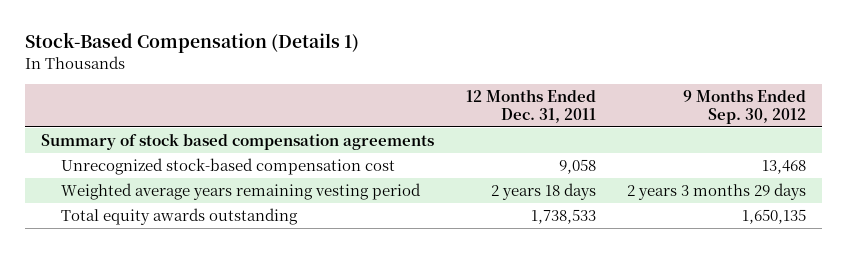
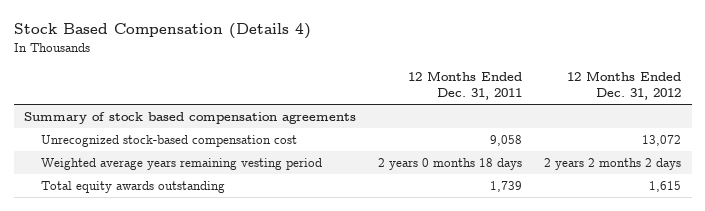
- Stock-Based Compensation (Details 1)
+ Stock Based Compensation (Details 4)
- | 12 Months Ended Dec. 31, 2011 | 9 Months Ended Sep. 30, 2012
+ | 12 Months Ended Dec. 31, 2011 | 12 Months Ended Dec. 31, 2012
- Weighted average years remaining vesting period | 2 years 18 days | 2 years 3 months 29 days
- Total equity awards outstanding | 1,738,533 | 1,650,135
+ Weighted average years remaining vesting period | 2 years 0 months 18 days | 2 years 2 months 2 days
+ Total equity awards outstanding | 1,739 | 1,615

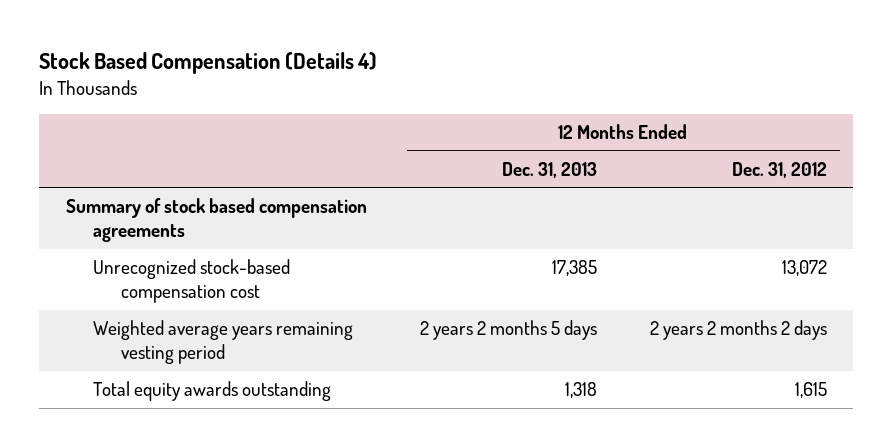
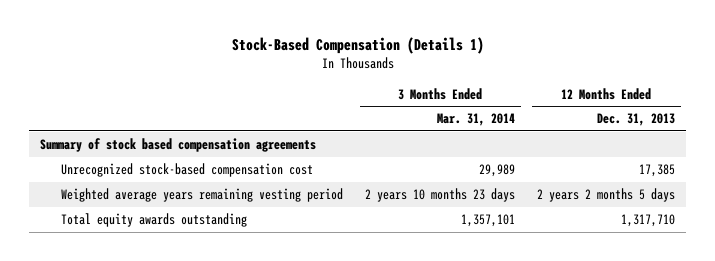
- Stock Based Compensation (Details 4)
+ Stock-Based Compensation (Details 1)
- | 12 Months Ended Dec. 31, 2013 | 12 Months Ended Dec. 31, 2012
+ | 3 Months Ended Mar. 31, 2014 | 12 Months Ended Dec. 31, 2013
- Total equity awards outstanding | 1,318 | 1,615
+ Total equity awards outstanding | 1,357,101 | 1,317,710

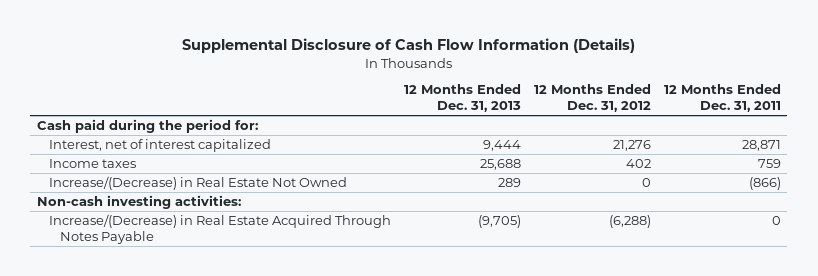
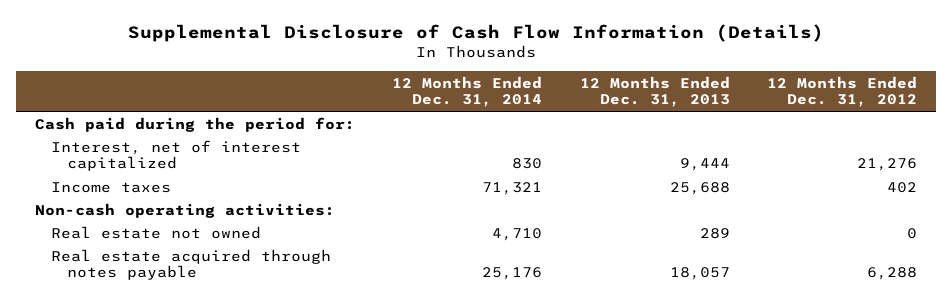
- | 12 Months Ended Dec. 31, 2013 | 12 Months Ended Dec. 31, 2012 | 12 Months Ended Dec. 31, 2011
+ | 12 Months Ended Dec. 31, 2014 | 12 Months Ended Dec. 31, 2013 | 12 Months Ended Dec. 31, 2012
- Increase/(Decrease) in Real Estate Not Owned | 289 | 0 | (866)
- Non-cash investing activities:
- Increase/(Decrease) in Real Estate Acquired Through Notes Payable | (9,705) | (6,288) | 0
+ Non-cash operating activities:
+ Real estate not owned | 4,710 | 289 | 0
+ Real estate acquired through notes payable | 25,176 | 18,057 | 6,288

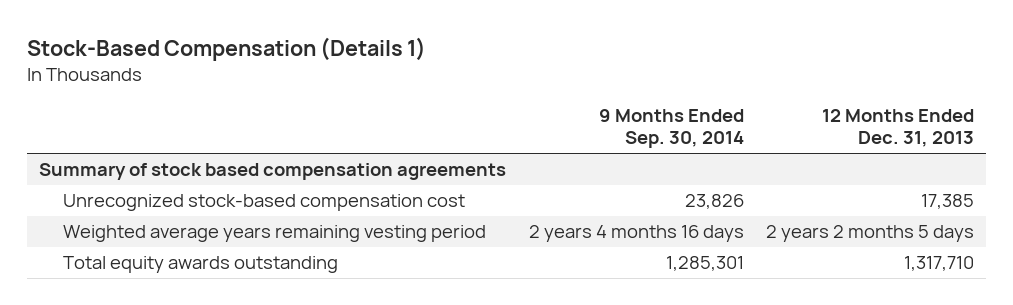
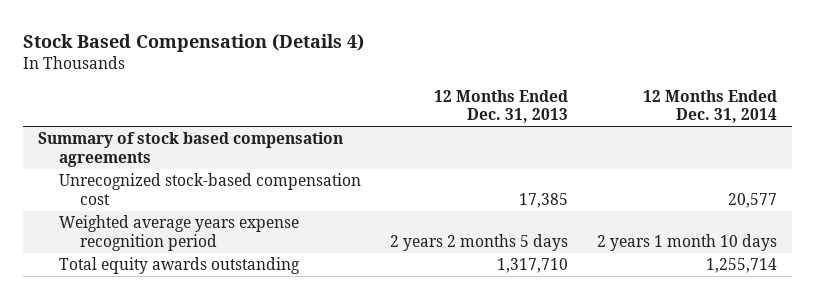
- Stock-Based Compensation (Details 1)
+ Stock Based Compensation (Details 4)
- | 9 Months Ended Sep. 30, 2014 | 12 Months Ended Dec. 31, 2013
+ | 12 Months Ended Dec. 31, 2013 | 12 Months Ended Dec. 31, 2014
- Weighted average years remaining vesting period | 2 years 4 months 16 days | 2 years 2 months 5 days
+ Weighted average years expense recognition period | 2 years 2 months 5 days | 2 years 1 month 10 days

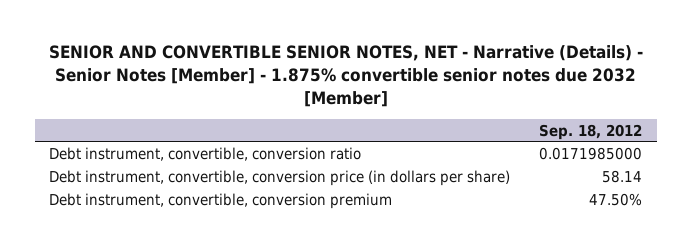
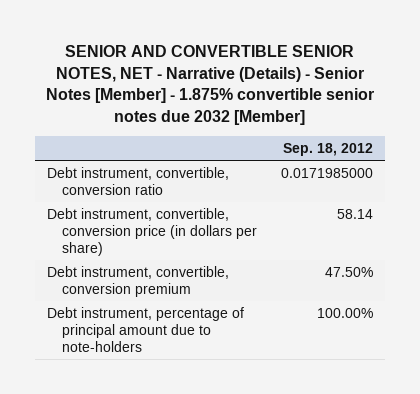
+ Debt instrument, percentage of principal amount due to note-holders | 100.00%

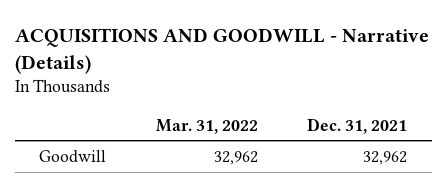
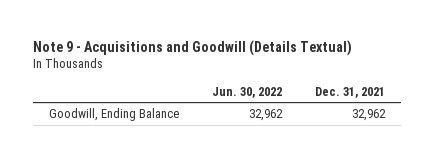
- ACQUISITIONS AND GOODWILL - Narrative (Details)
+ Note 9 - Acquisitions and Goodwill (Details Textual)
- | Mar. 31, 2022 | Dec. 31, 2021
+ | Jun. 30, 2022 | Dec. 31, 2021
- Goodwill | 32,962 | 32,962
+ Goodwill, Ending Balance | 32,962 | 32,962

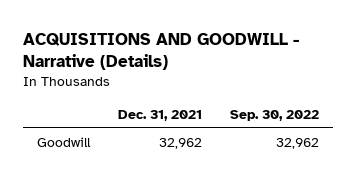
- Note 9 - Acquisitions and Goodwill (Details Textual)
+ ACQUISITIONS AND GOODWILL - Narrative (Details)
- | Jun. 30, 2022 | Dec. 31, 2021
+ | Dec. 31, 2021 | Sep. 30, 2022
- Goodwill, Ending Balance | 32,962 | 32,962
+ Goodwill | 32,962 | 32,962

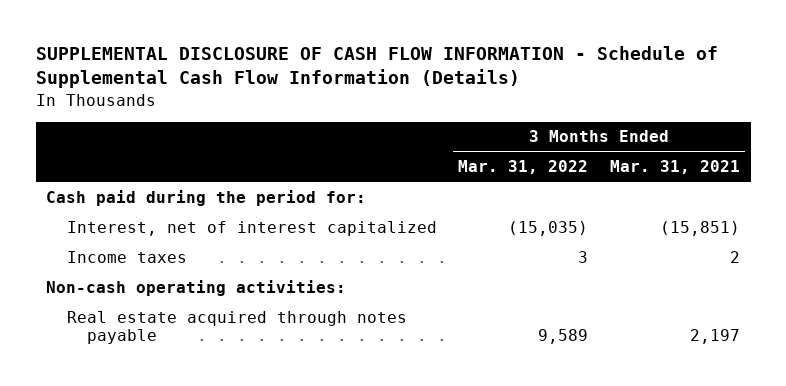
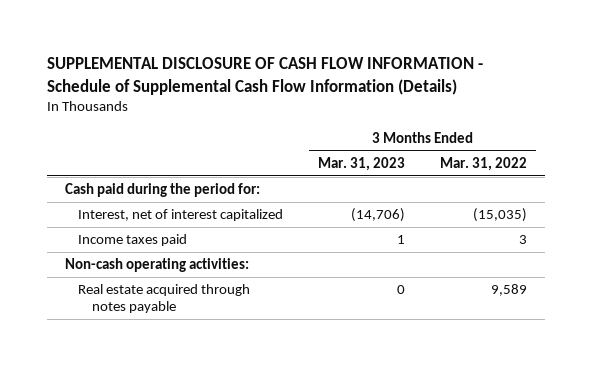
- | 3 Months Ended Mar. 31, 2022 | 3 Months Ended Mar. 31, 2021
+ | 3 Months Ended Mar. 31, 2023 | 3 Months Ended Mar. 31, 2022
- Income taxes | 3 | 2
+ Income taxes paid | 1 | 3

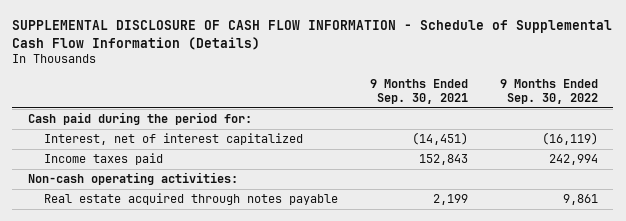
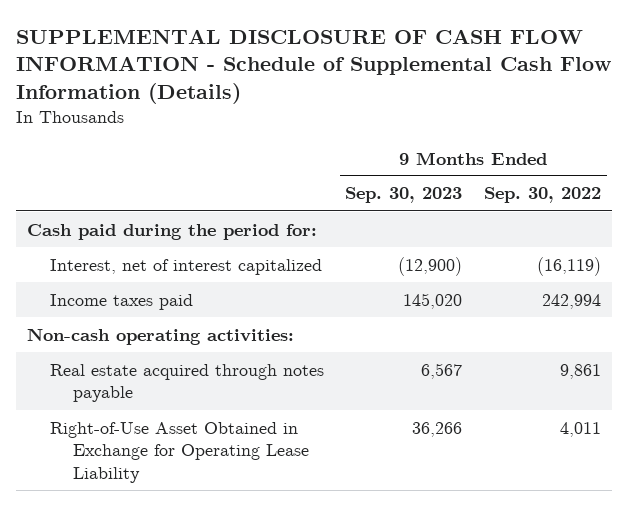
- | 9 Months Ended Sep. 30, 2021 | 9 Months Ended Sep. 30, 2022
+ | 9 Months Ended Sep. 30, 2023 | 9 Months Ended Sep. 30, 2022
+ Right-of-Use Asset Obtained in Exchange for Operating Lease Liability | 36,266 | 4,011

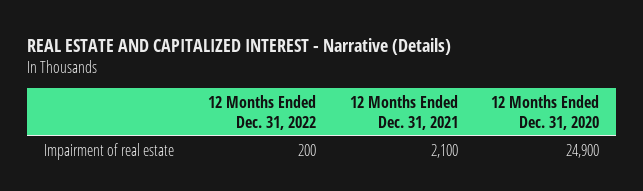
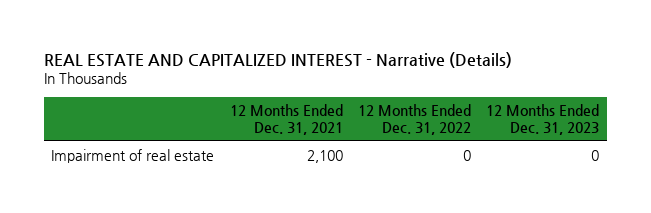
- | 12 Months Ended Dec. 31, 2022 | 12 Months Ended Dec. 31, 2021 | 12 Months Ended Dec. 31, 2020
+ | 12 Months Ended Dec. 31, 2021 | 12 Months Ended Dec. 31, 2022 | 12 Months Ended Dec. 31, 2023
- Impairment of real estate | 200 | 2,100 | 24,900
+ Impairment of real estate | 2,100 | 0 | 0

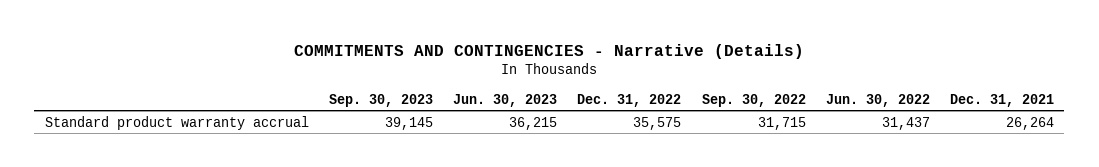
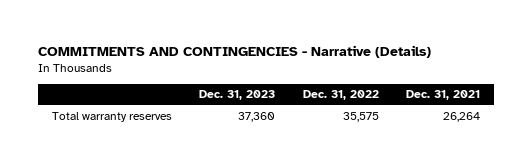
- | Sep. 30, 2023 | Jun. 30, 2023 | Dec. 31, 2022 | Sep. 30, 2022 | Jun. 30, 2022 | Dec. 31, 2021
+ | Dec. 31, 2023 | Dec. 31, 2022 | Dec. 31, 2021
- Standard product warranty accrual | 39,145 | 36,215 | 35,575 | 31,715 | 31,437 | 26,264
+ Total warranty reserves | 37,360 | 35,575 | 26,264

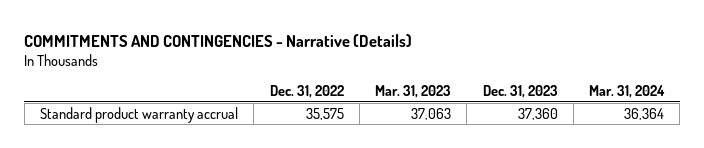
- | Dec. 31, 2023 | Dec. 31, 2022 | Dec. 31, 2021
+ | Dec. 31, 2022 | Mar. 31, 2023 | Dec. 31, 2023 | Mar. 31, 2024
- Total warranty reserves | 37,360 | 35,575 | 26,264
+ Standard product warranty accrual | 35,575 | 37,063 | 37,360 | 36,364

